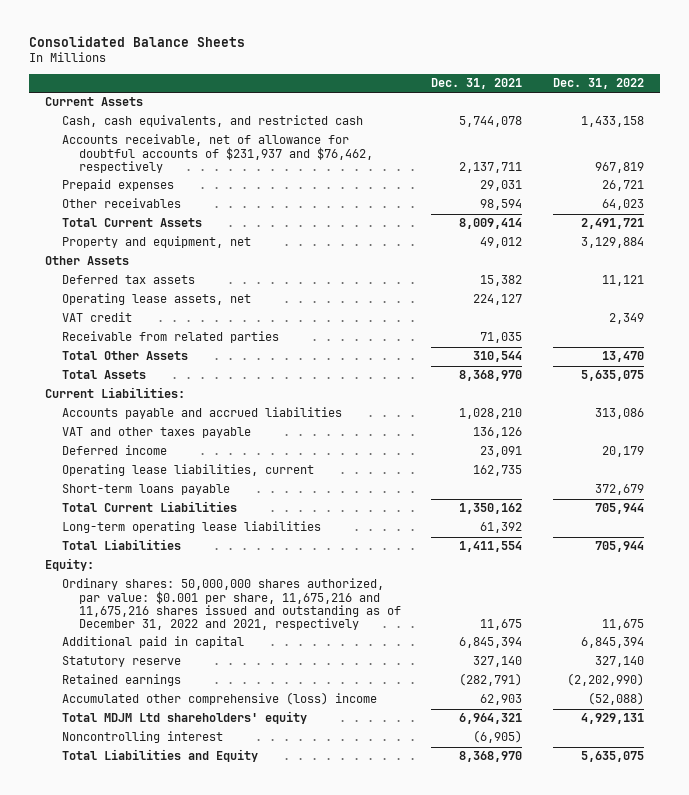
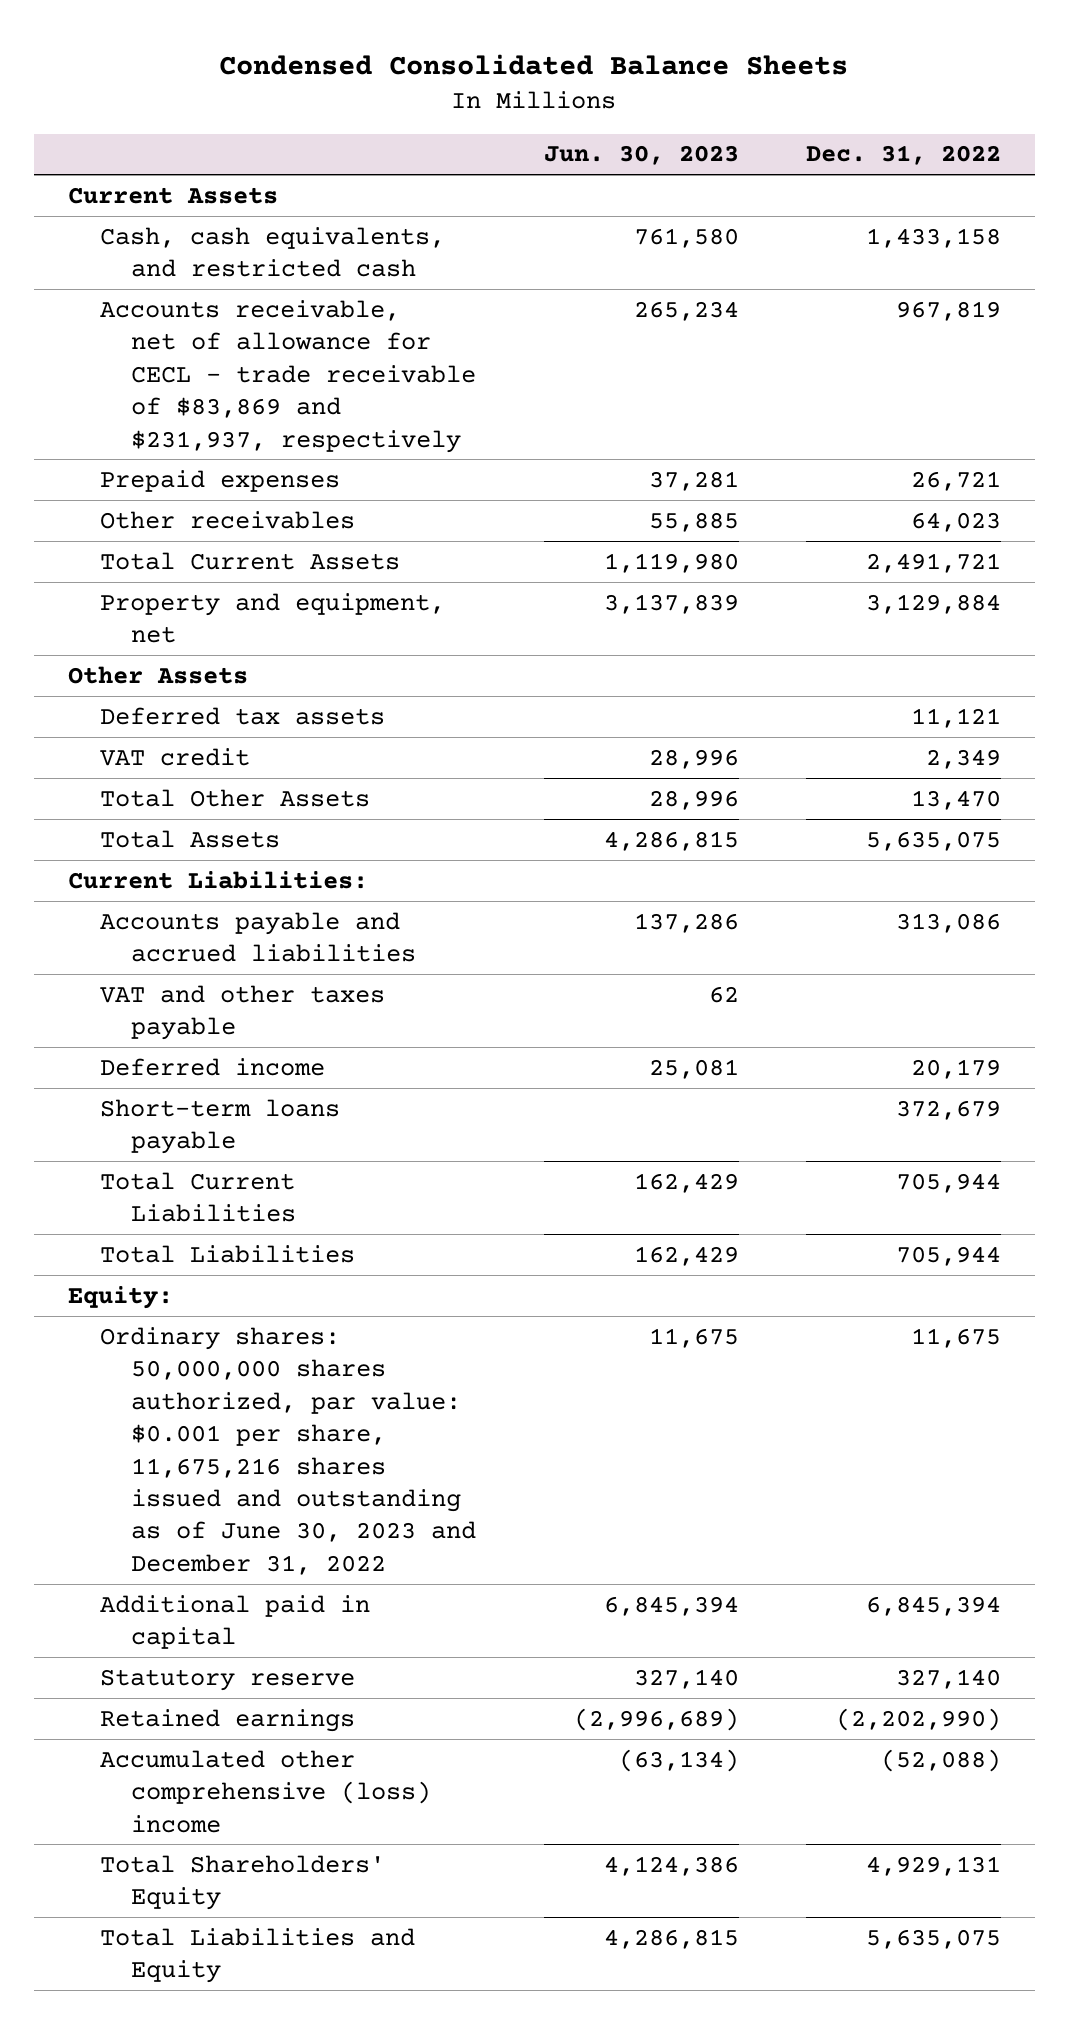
- Consolidated Balance Sheets
+ Condensed Consolidated Balance Sheets
- | Dec. 31, 2021 | Dec. 31, 2022
+ | Jun. 30, 2023 | Dec. 31, 2022
- Accounts receivable, net of allowance for doubtful accounts of $231,937 and $76,462, respectively | 2,137,711 | 967,819
+ Accounts receivable, net of allowance for CECL - trade receivable of $83,869 and $231,937, respectively | 265,234 | 967,819
- Operating lease assets, net | 224,127 |
- Receivable from related parties | 71,035 |
- Operating lease liabilities, current | 162,735 |
- Long-term operating lease liabilities | 61,392 |
- Ordinary shares: 50,000,000 shares authorized, par value: $0.001 per share, 11,675,216 and 11,675,216 shares issued and outstanding as of December 31, 2022 and 2021, respectively | 11,675 | 11,675
+ Ordinary shares: 50,000,000 shares authorized, par value: $0.001 per share, 11,675,216 shares issued and outstanding as of June 30, 2023 and December 31, 2022 | 11,675 | 11,675
- Total MDJM Ltd shareholders' equity | 6,964,321 | 4,929,131
- Noncontrolling interest | (6,905) |
+ Total Shareholders' Equity | 4,124,386 | 4,929,131

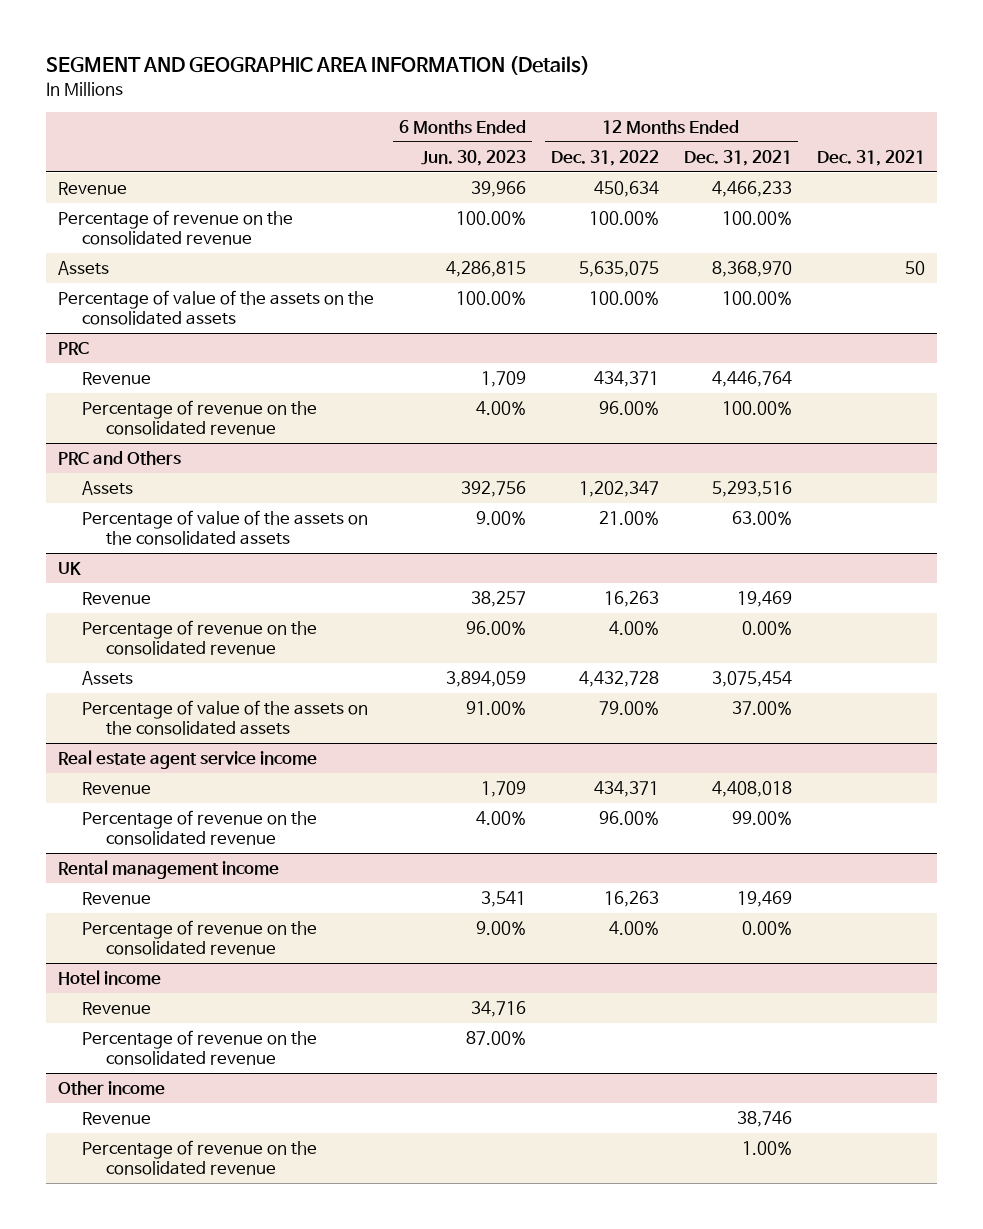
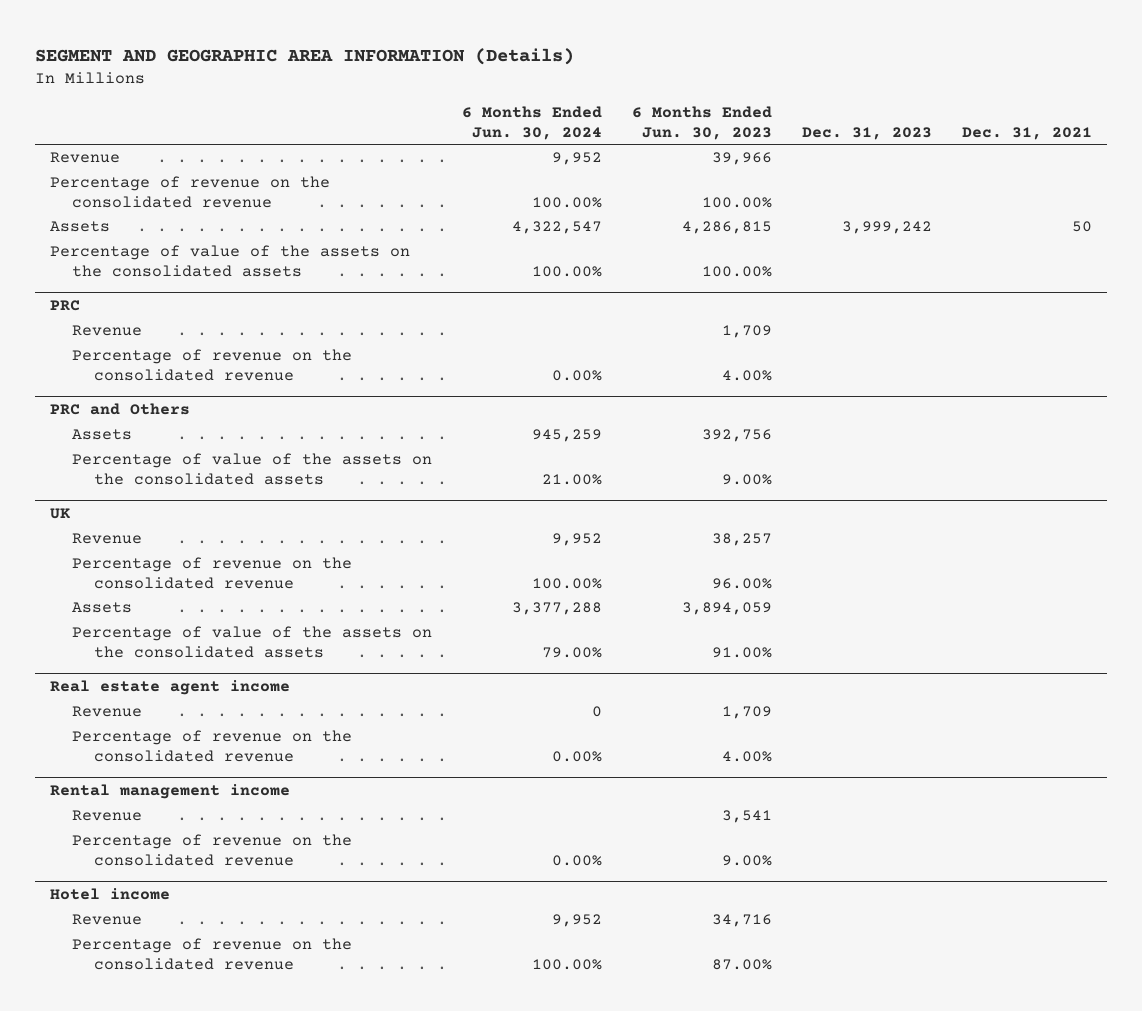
- | 6 Months Ended Jun. 30, 2023 | 12 Months Ended Dec. 31, 2022 | 12 Months Ended Dec. 31, 2021 | Dec. 31, 2021
+ | 6 Months Ended Jun. 30, 2024 | 6 Months Ended Jun. 30, 2023 | Dec. 31, 2023 | Dec. 31, 2021
- Real estate agent service income
+ Real estate agent income
- Other income
- Revenue | | | 38,746 |
- Percentage of revenue on the consolidated revenue | | | 1.00% |

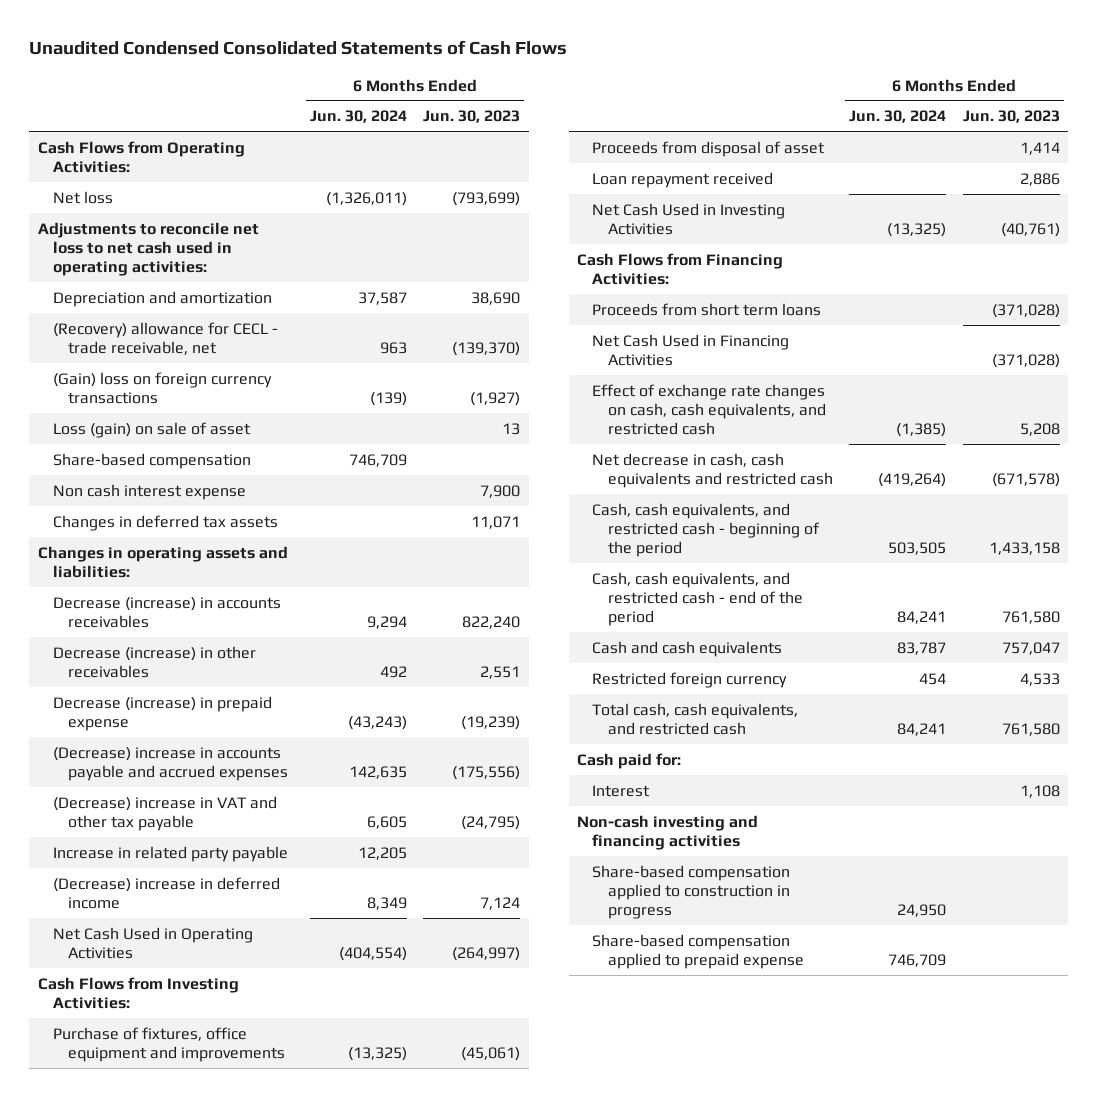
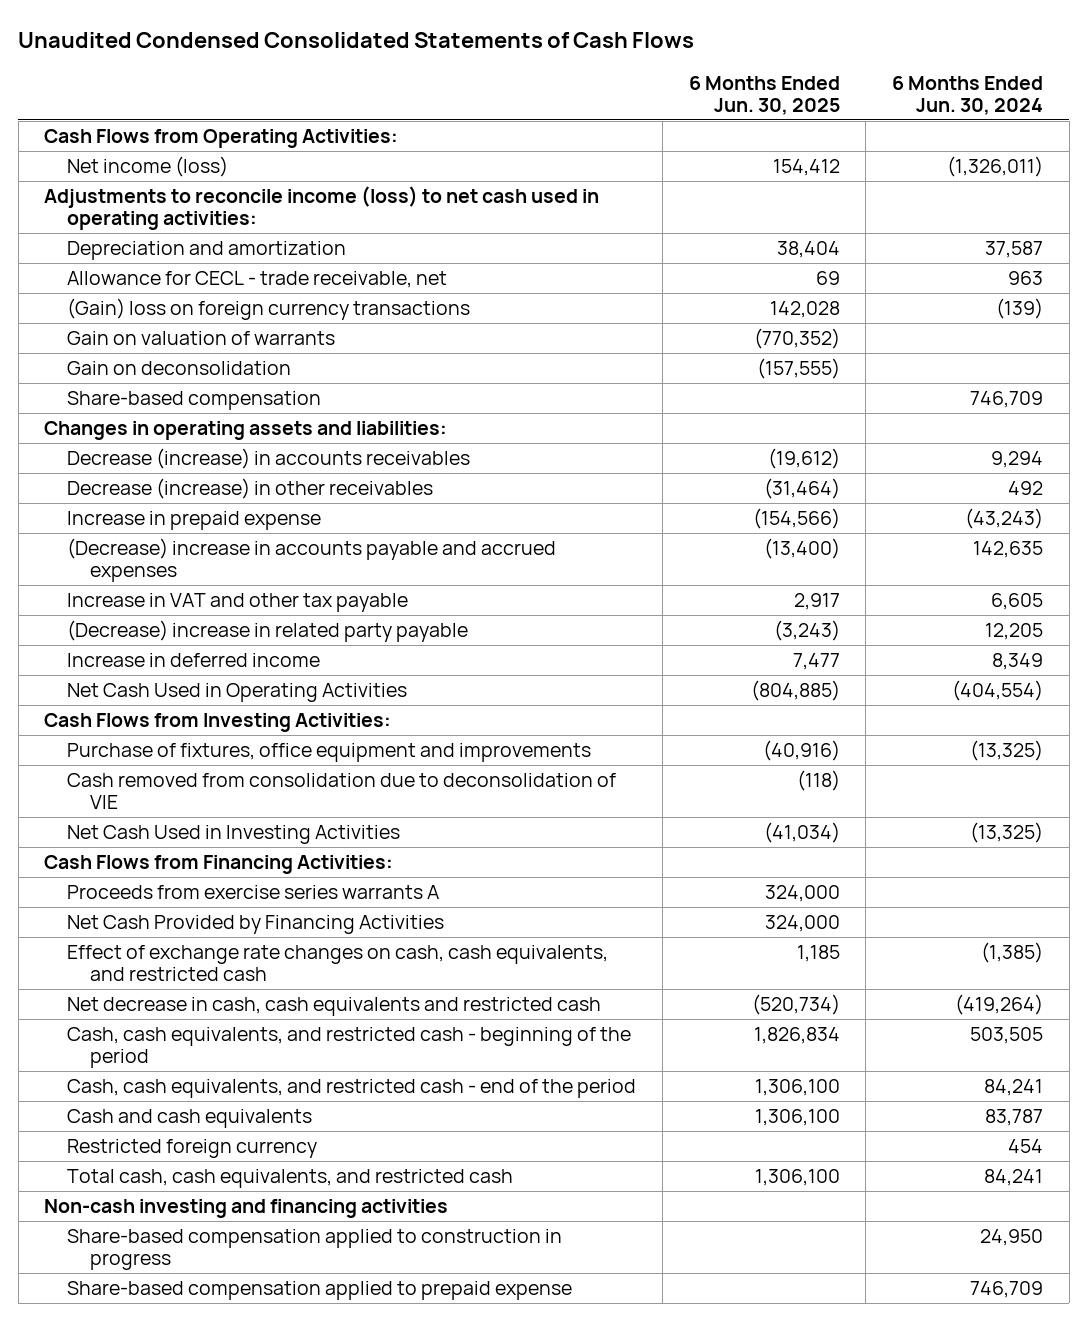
- | 6 Months Ended Jun. 30, 2024 | 6 Months Ended Jun. 30, 2023
+ | 6 Months Ended Jun. 30, 2025 | 6 Months Ended Jun. 30, 2024
- Net loss | (1,326,011) | (793,699)
- Adjustments to reconcile net loss to net cash used in operating activities:
+ Net income (loss) | 154,412 | (1,326,011)
+ Adjustments to reconcile income (loss) to net cash used in operating activities:
- (Recovery) allowance for CECL - trade receivable, net | 963 | (139,370)
+ Allowance for CECL - trade receivable, net | 69 | 963
- Loss (gain) on sale of asset | | 13
+ Gain on valuation of warrants | (770,352) |
+ Gain on deconsolidation | (157,555) |
- Non cash interest expense | | 7,900
- Changes in deferred tax assets | | 11,071
- Decrease (increase) in prepaid expense | (43,243) | (19,239)
+ Increase in prepaid expense | (154,566) | (43,243)
- (Decrease) increase in VAT and other tax payable | 6,605 | (24,795)
- Increase in related party payable | 12,205 |
- (Decrease) increase in deferred income | 8,349 | 7,124
+ Increase in VAT and other tax payable | 2,917 | 6,605
+ (Decrease) increase in related party payable | (3,243) | 12,205
+ Increase in deferred income | 7,477 | 8,349
- Proceeds from disposal of asset | | 1,414
- Loan repayment received | | 2,886
+ Cash removed from consolidation due to deconsolidation of VIE | (118) |
- Proceeds from short term loans | | (371,028)
- Net Cash Used in Financing Activities | | (371,028)
+ Proceeds from exercise series warrants A | 324,000 |
+ Net Cash Provided by Financing Activities | 324,000 |
- Cash paid for:
- Interest | | 1,108

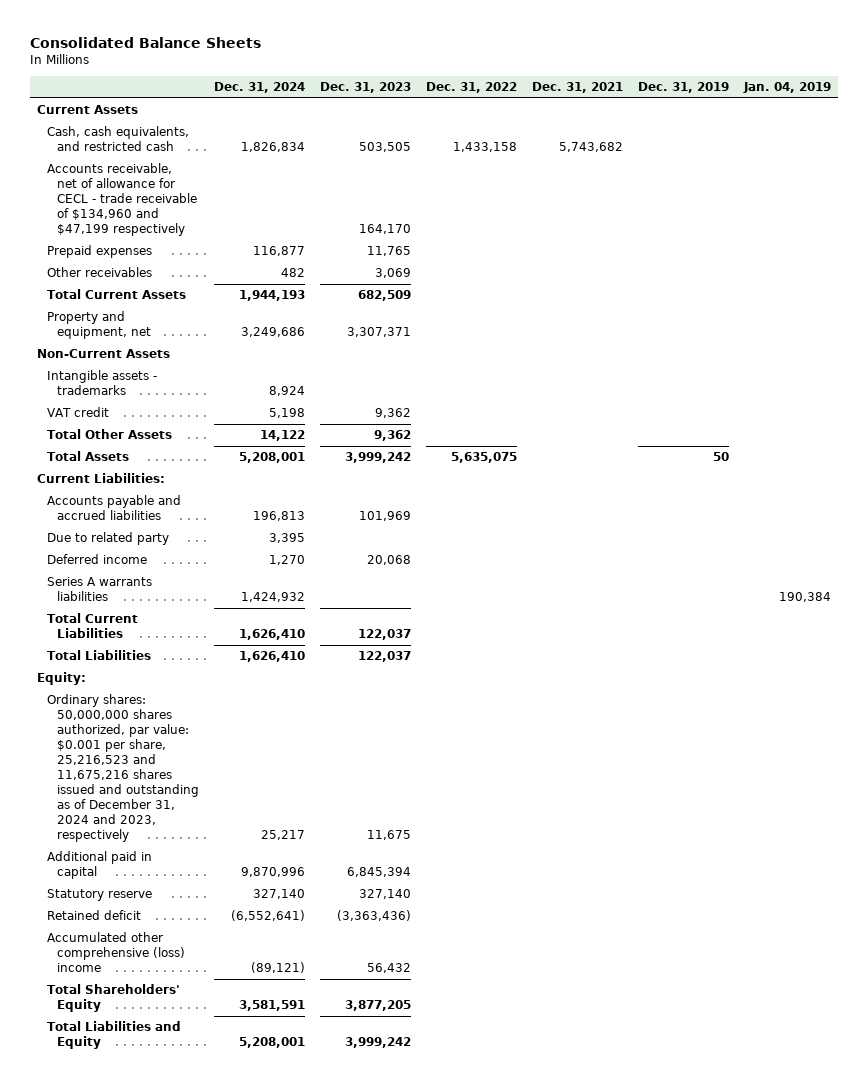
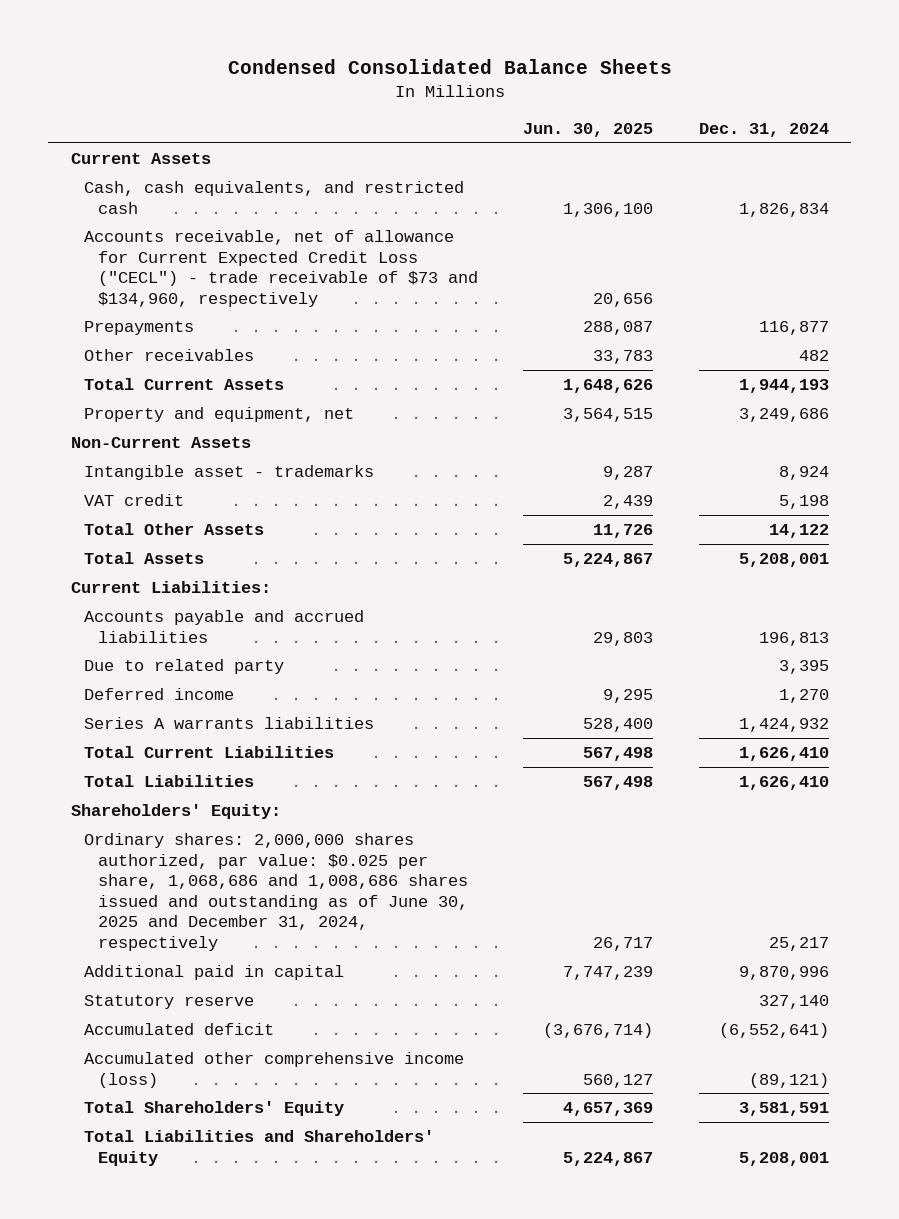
- Consolidated Balance Sheets
+ Condensed Consolidated Balance Sheets
- | Dec. 31, 2024 | Dec. 31, 2023 | Dec. 31, 2022 | Dec. 31, 2021 | Dec. 31, 2019 | Jan. 04, 2019
+ | Jun. 30, 2025 | Dec. 31, 2024
- Accounts receivable, net of allowance for CECL - trade receivable of $134,960 and $47,199 respectively | | 164,170 | | | |
- Prepaid expenses | 116,877 | 11,765 | | | |
+ Accounts receivable, net of allowance for Current Expected Credit Loss ("CECL") - trade receivable of $73 and $134,960, respectively | 20,656 |
+ Prepayments | 288,087 | 116,877
- Intangible assets - trademarks | 8,924 | | | | |
+ Intangible asset - trademarks | 9,287 | 8,924
- Equity:
- Ordinary shares: 50,000,000 shares authorized, par value: $0.001 per share, 25,216,523 and 11,675,216 shares issued and outstanding as of December 31, 2024 and 2023, respectively | 25,217 | 11,675 | | | |
+ Shareholders' Equity:
+ Ordinary shares: 2,000,000 shares authorized, par value: $0.025 per share, 1,068,686 and 1,008,686 shares issued and outstanding as of June 30, 2025 and December 31, 2024, respectively | 26,717 | 25,217
- Retained deficit | (6,552,641) | (3,363,436) | | | |
- Accumulated other comprehensive (loss) income | (89,121) | 56,432 | | | |
+ Accumulated deficit | (3,676,714) | (6,552,641)
+ Accumulated other comprehensive income (loss) | 560,127 | (89,121)
- Total Liabilities and Equity | 5,208,001 | 3,999,242 | | | |
+ Total Liabilities and Shareholders' Equity | 5,224,867 | 5,208,001

